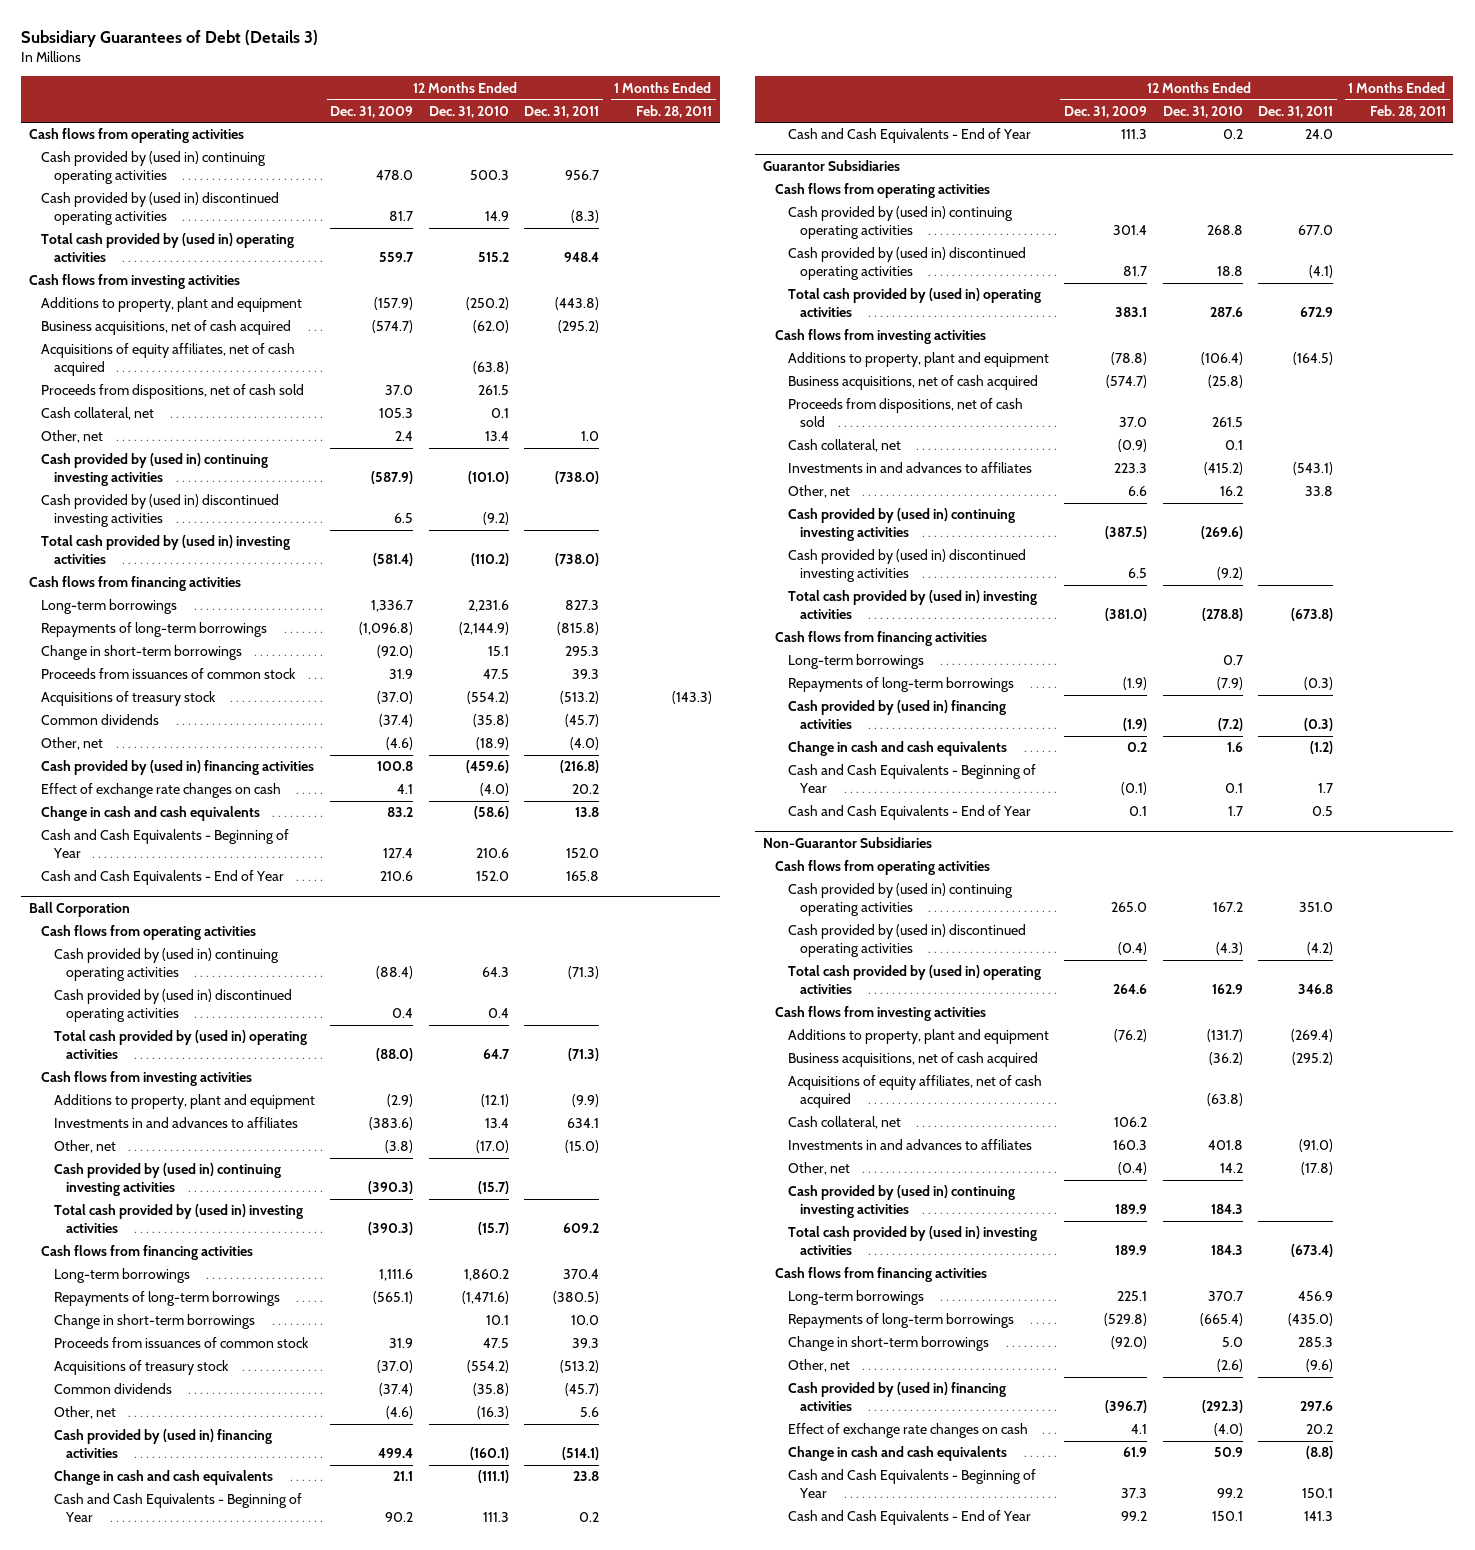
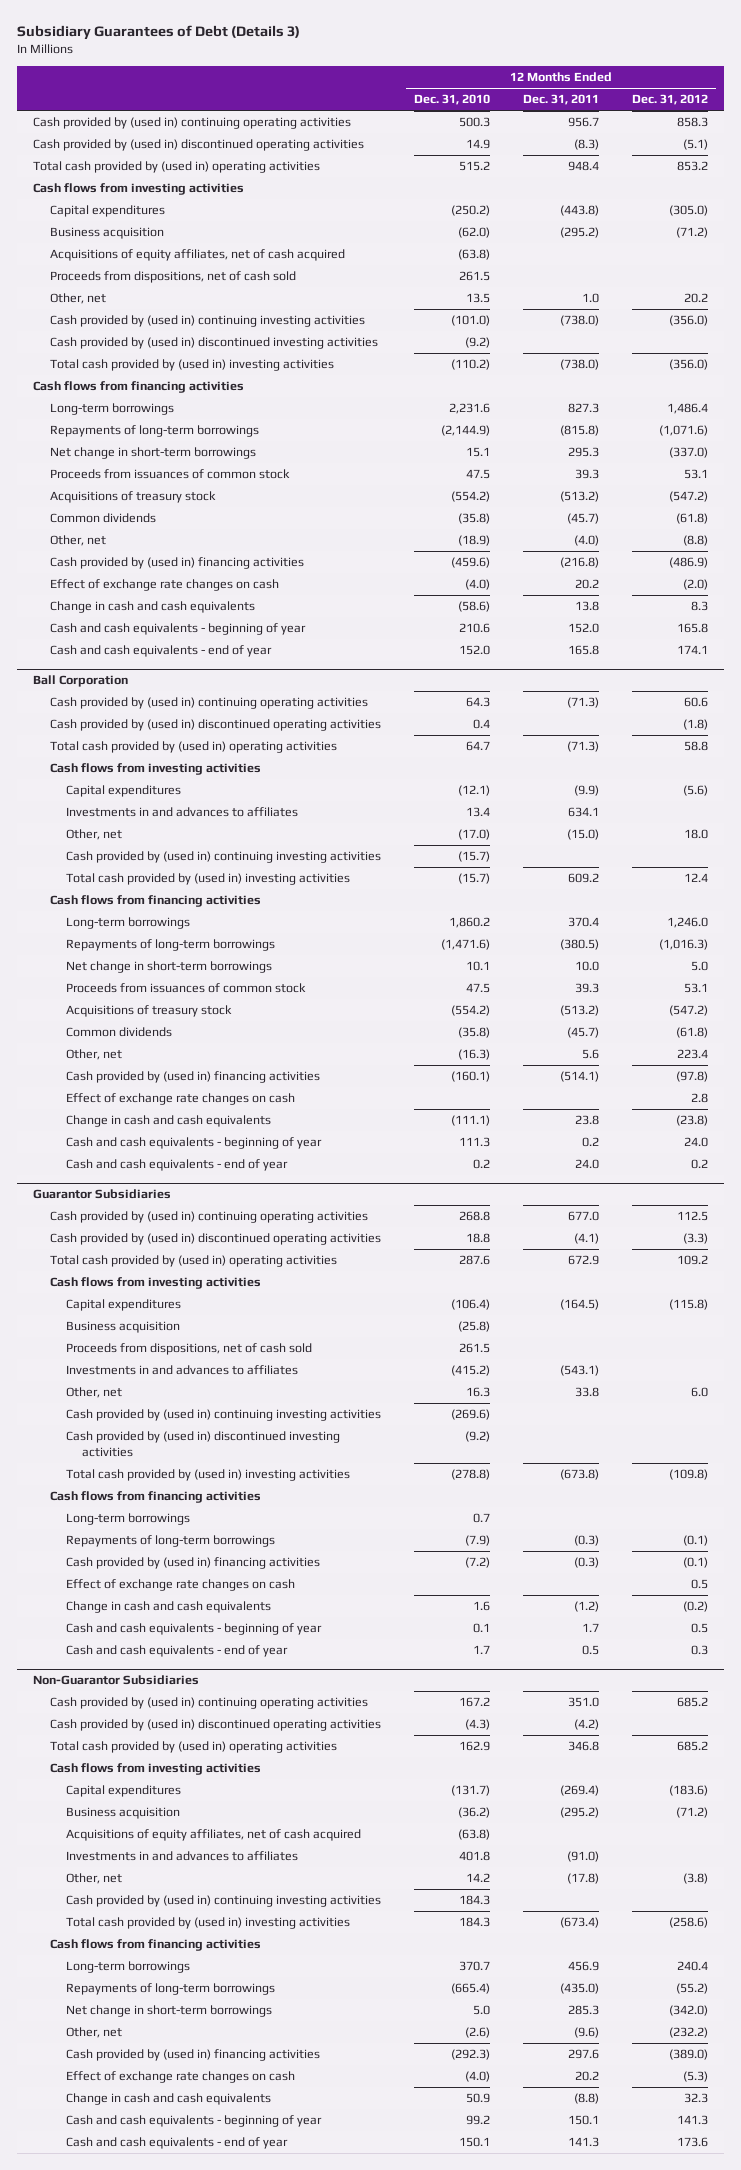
- | 12 Months Ended Dec. 31, 2009 | 12 Months Ended Dec. 31, 2010 | 12 Months Ended Dec. 31, 2011 | 1 Months Ended Feb. 28, 2011
+ | 12 Months Ended Dec. 31, 2010 | 12 Months Ended Dec. 31, 2011 | 12 Months Ended Dec. 31, 2012
- Cash flows from operating activities
- Additions to property, plant and equipment | (157.9) | (250.2) | (443.8) |
- Business acquisitions, net of cash acquired | (574.7) | (62.0) | (295.2) |
+ Capital expenditures | (250.2) | (443.8) | (305.0)
+ Business acquisition | (62.0) | (295.2) | (71.2)
- Cash collateral, net | 105.3 | 0.1 | |
- Other, net | 2.4 | 13.4 | 1.0 |
+ Other, net | 13.5 | 1.0 | 20.2
- Change in short-term borrowings | (92.0) | 15.1 | 295.3 |
+ Net change in short-term borrowings | 15.1 | 295.3 | (337.0)
- Cash and Cash Equivalents - Beginning of Year | 127.4 | 210.6 | 152.0 |
- Cash and Cash Equivalents - End of Year | 210.6 | 152.0 | 165.8 |
+ Cash and cash equivalents - beginning of year | 210.6 | 152.0 | 165.8
+ Cash and cash equivalents - end of year | 152.0 | 165.8 | 174.1
@ Ball Corporation
- Cash flows from operating activities
- Additions to property, plant and equipment | (2.9) | (12.1) | (9.9) |
+ Capital expenditures | (12.1) | (9.9) | (5.6)
- Change in short-term borrowings | | 10.1 | 10.0 |
+ Net change in short-term borrowings | 10.1 | 10.0 | 5.0
+ Effect of exchange rate changes on cash | | | 2.8
- Cash and Cash Equivalents - Beginning of Year | 90.2 | 111.3 | 0.2 |
- Cash and Cash Equivalents - End of Year | 111.3 | 0.2 | 24.0 |
+ Cash and cash equivalents - beginning of year | 111.3 | 0.2 | 24.0
+ Cash and cash equivalents - end of year | 0.2 | 24.0 | 0.2
@ Guarantor Subsidiaries
- Cash flows from operating activities
- Additions to property, plant and equipment | (78.8) | (106.4) | (164.5) |
- Business acquisitions, net of cash acquired | (574.7) | (25.8) | |
+ Capital expenditures | (106.4) | (164.5) | (115.8)
+ Business acquisition | (25.8) | |
- Cash collateral, net | (0.9) | 0.1 | |
- Other, net | 6.6 | 16.2 | 33.8 |
+ Other, net | 16.3 | 33.8 | 6.0
+ Effect of exchange rate changes on cash | | | 0.5
- Cash and Cash Equivalents - Beginning of Year | (0.1) | 0.1 | 1.7 |
- Cash and Cash Equivalents - End of Year | 0.1 | 1.7 | 0.5 |
+ Cash and cash equivalents - beginning of year | 0.1 | 1.7 | 0.5
+ Cash and cash equivalents - end of year | 1.7 | 0.5 | 0.3
@ Non-Guarantor Subsidiaries
- Cash flows from operating activities
- Additions to property, plant and equipment | (76.2) | (131.7) | (269.4) |
- Business acquisitions, net of cash acquired | | (36.2) | (295.2) |
+ Capital expenditures | (131.7) | (269.4) | (183.6)
+ Business acquisition | (36.2) | (295.2) | (71.2)
- Cash collateral, net | 106.2 | | |
- Change in short-term borrowings | (92.0) | 5.0 | 285.3 |
+ Net change in short-term borrowings | 5.0 | 285.3 | (342.0)
- Cash and Cash Equivalents - Beginning of Year | 37.3 | 99.2 | 150.1 |
- Cash and Cash Equivalents - End of Year | 99.2 | 150.1 | 141.3 |
+ Cash and cash equivalents - beginning of year | 99.2 | 150.1 | 141.3
+ Cash and cash equivalents - end of year | 150.1 | 141.3 | 173.6

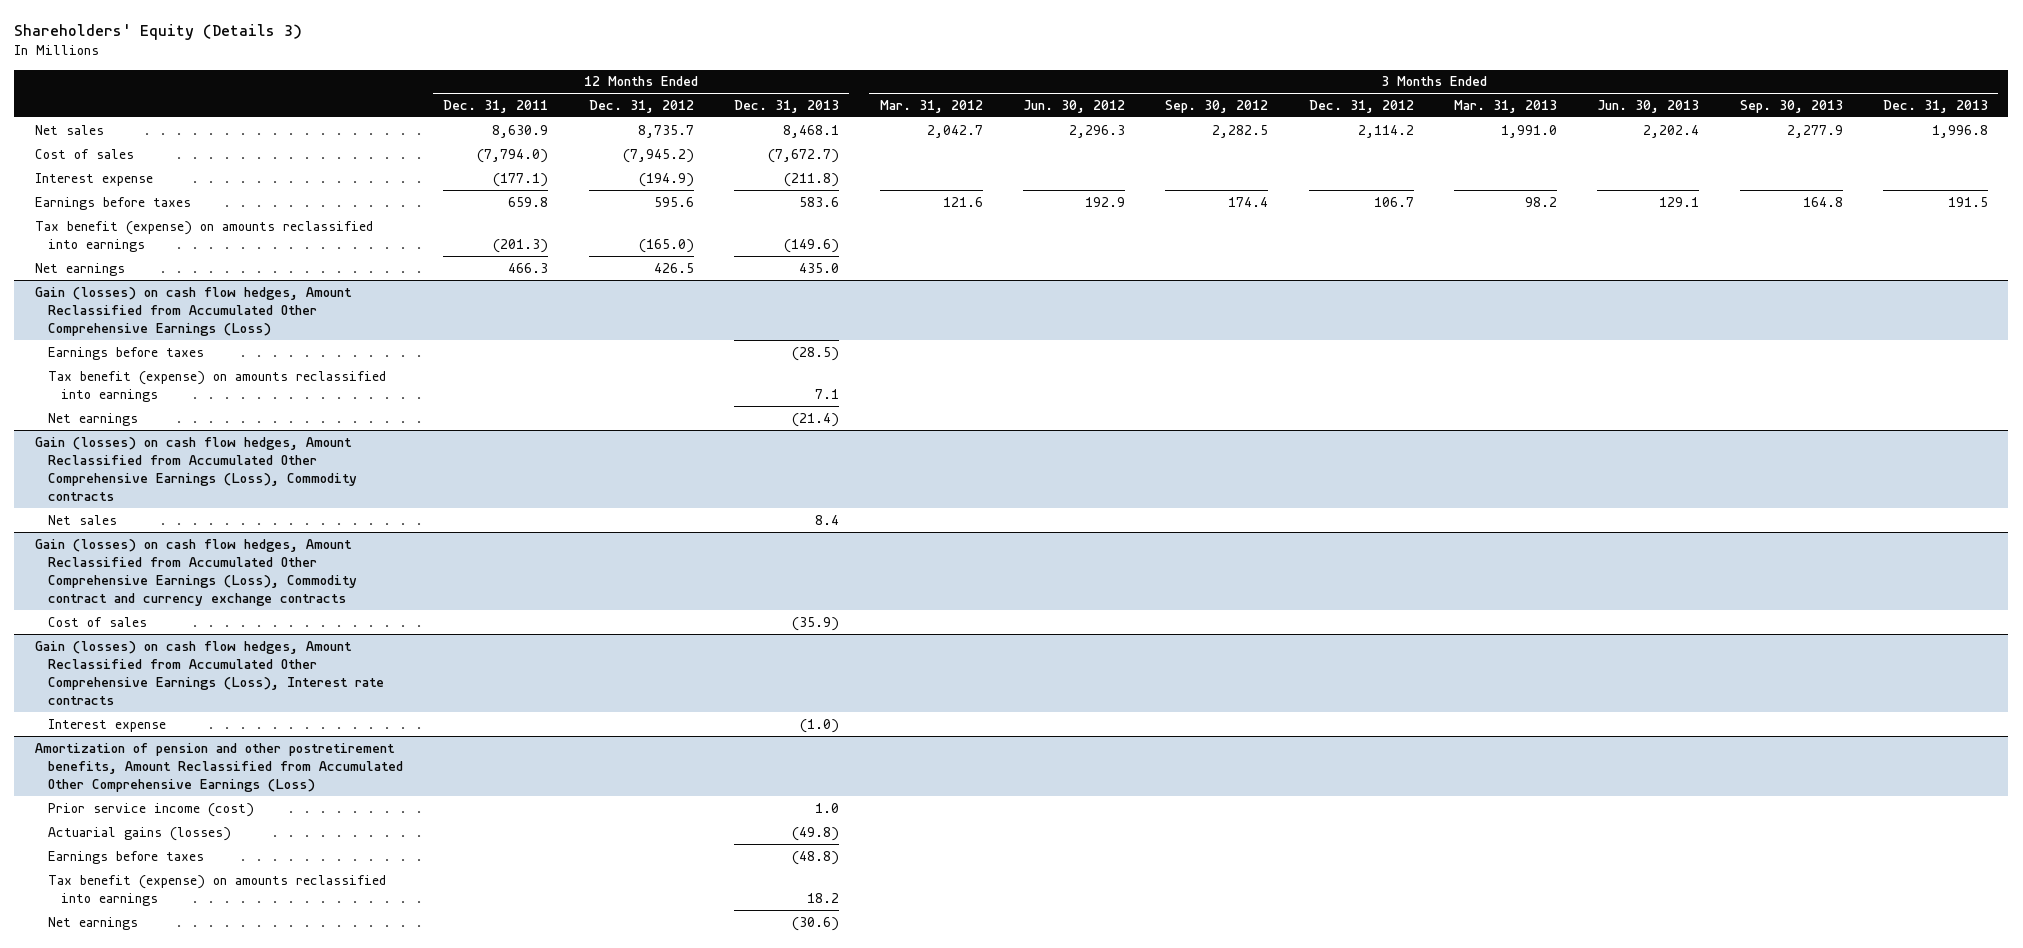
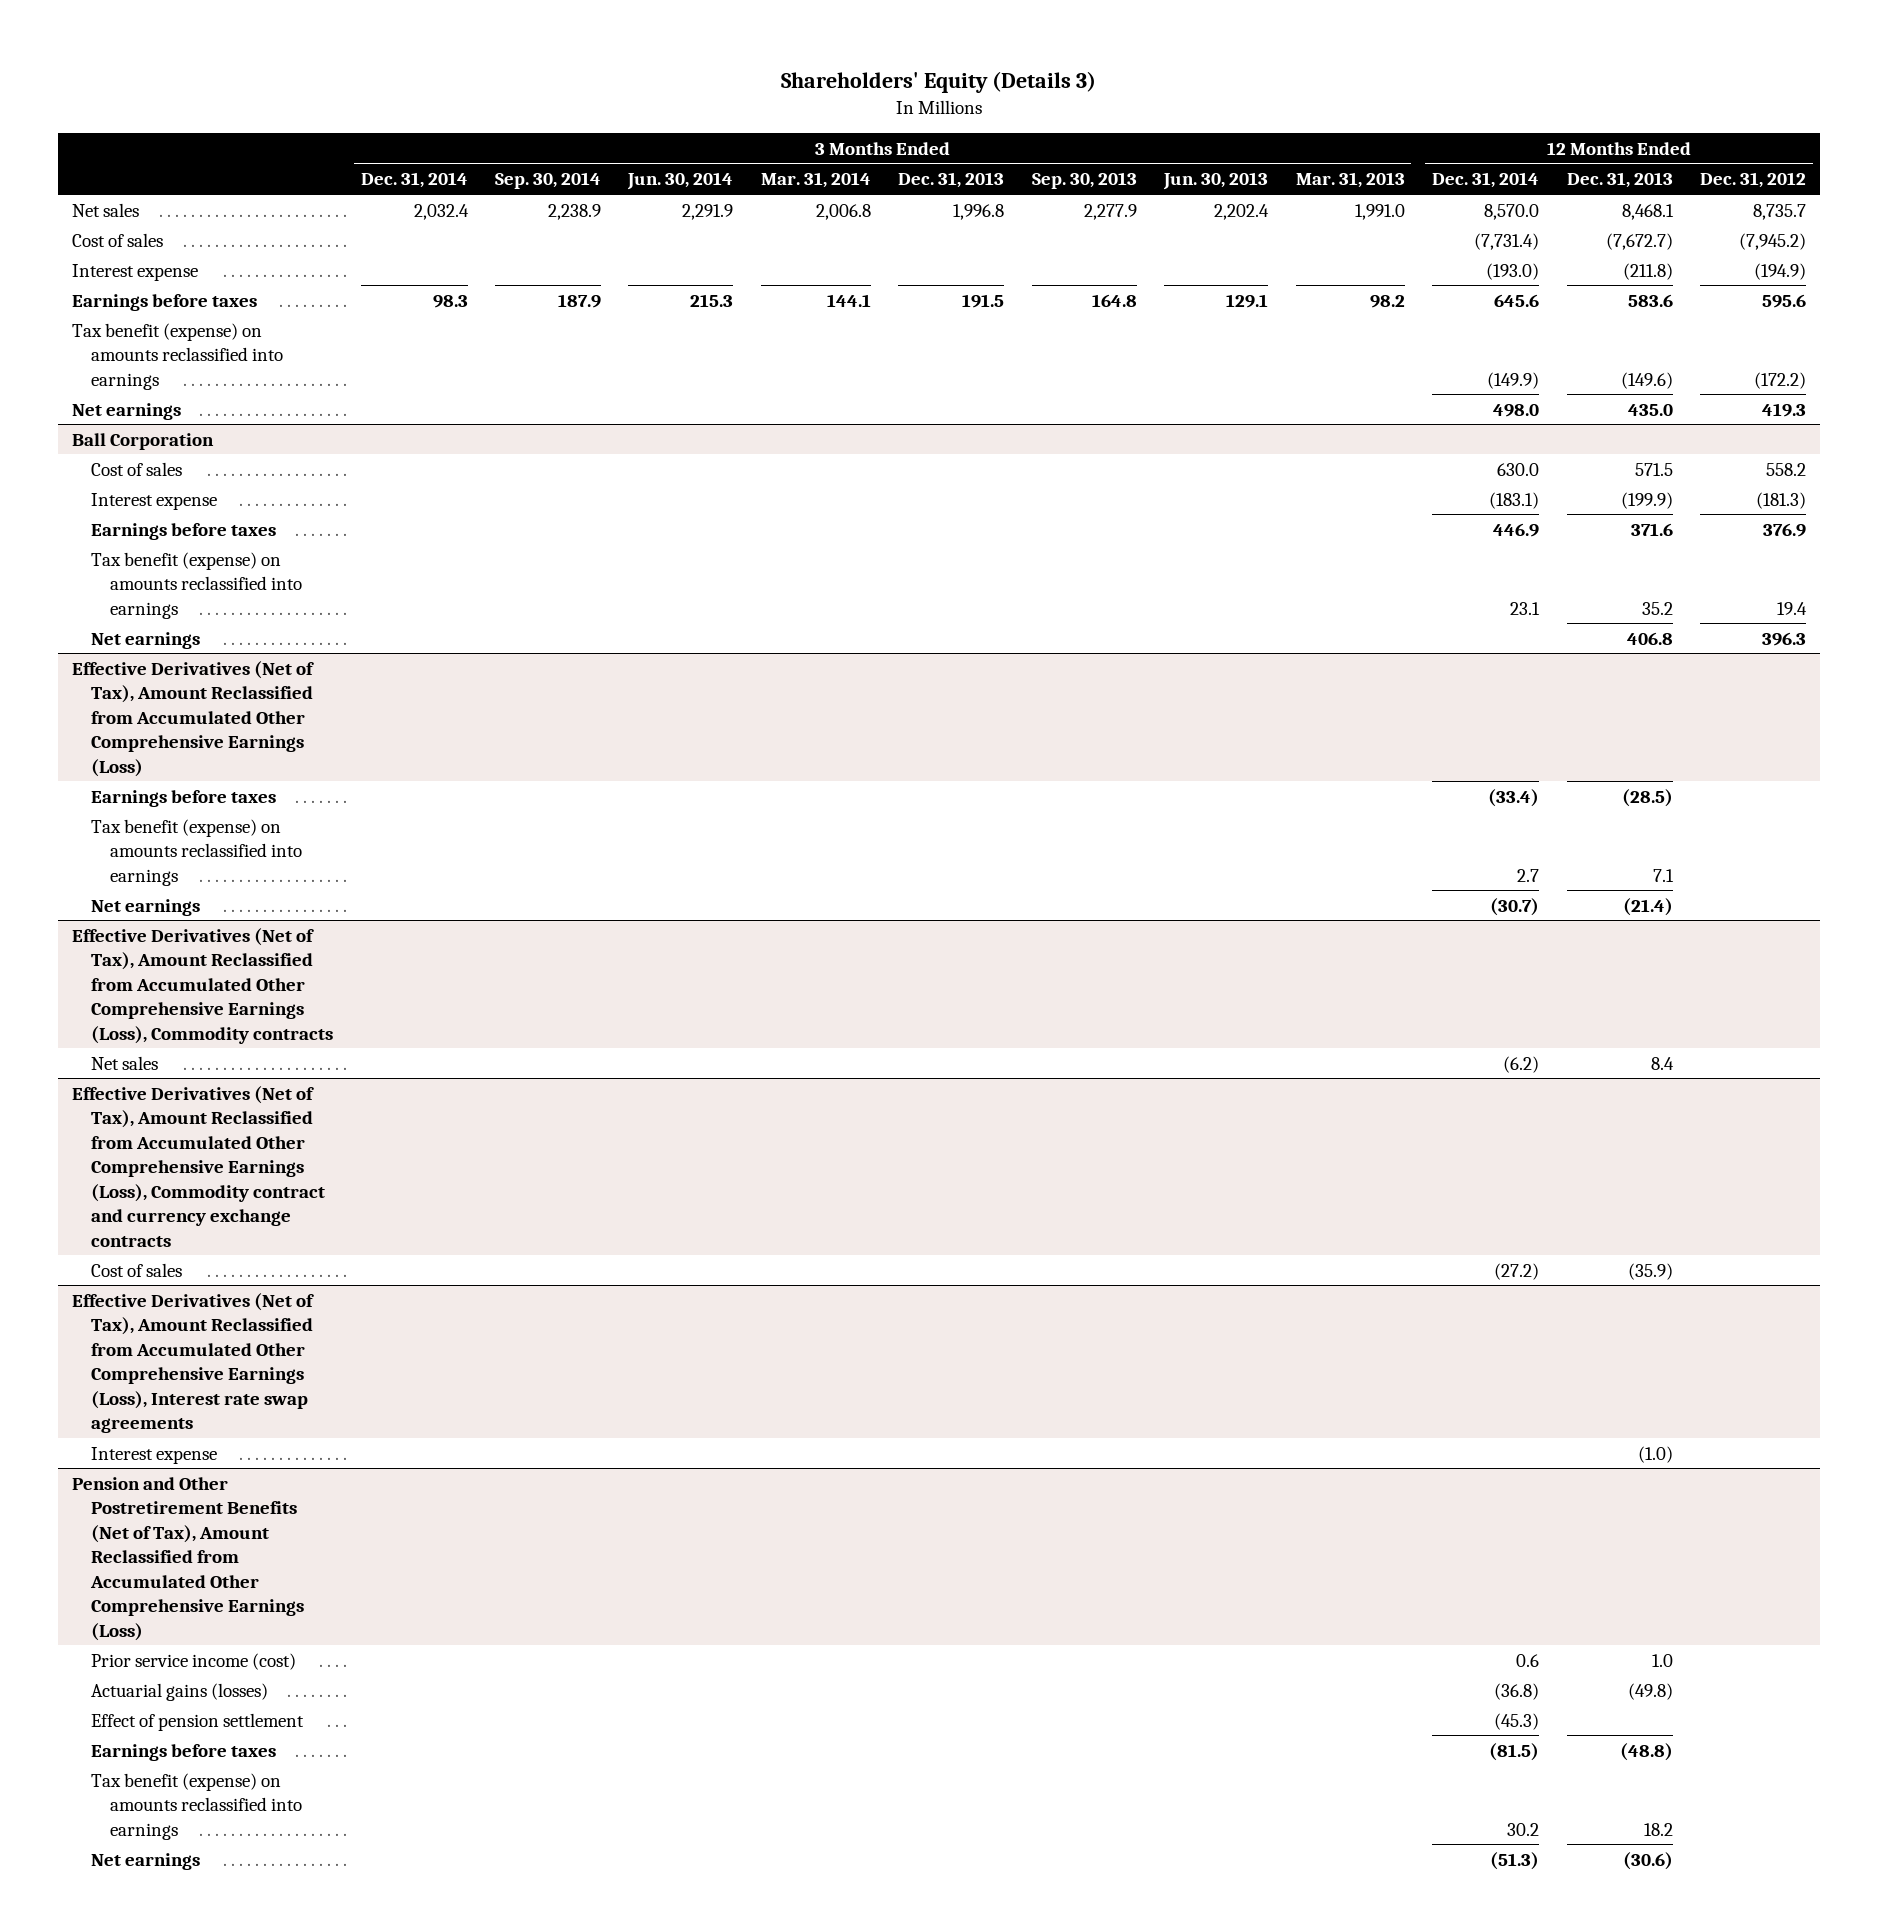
- | 12 Months Ended Dec. 31, 2011 | 12 Months Ended Dec. 31, 2012 | 12 Months Ended Dec. 31, 2013 | 3 Months Ended Mar. 31, 2012 | 3 Months Ended Jun. 30, 2012 | 3 Months Ended Sep. 30, 2012 | 3 Months Ended Dec. 31, 2012 | 3 Months Ended Mar. 31, 2013 | 3 Months Ended Jun. 30, 2013 | 3 Months Ended Sep. 30, 2013 | 3 Months Ended Dec. 31, 2013
+ | 3 Months Ended Dec. 31, 2014 | 3 Months Ended Sep. 30, 2014 | 3 Months Ended Jun. 30, 2014 | 3 Months Ended Mar. 31, 2014 | 3 Months Ended Dec. 31, 2013 | 3 Months Ended Sep. 30, 2013 | 3 Months Ended Jun. 30, 2013 | 3 Months Ended Mar. 31, 2013 | 12 Months Ended Dec. 31, 2014 | 12 Months Ended Dec. 31, 2013 | 12 Months Ended Dec. 31, 2012
- Tax benefit (expense) on amounts reclassified into earnings | (201.3) | (165.0) | (149.6) | | | | | | | |
- Net earnings | 466.3 | 426.5 | 435.0 | | | | | | | |
- Gain (losses) on cash flow hedges, Amount Reclassified from Accumulated Other Comprehensive Earnings (Loss)
+ Tax benefit (expense) on amounts reclassified into earnings | | | | | | | | | (149.9) | (149.6) | (172.2)
+ Net earnings | | | | | | | | | 498.0 | 435.0 | 419.3
+ Ball Corporation
+ Cost of sales | | | | | | | | | 630.0 | 571.5 | 558.2
+ Interest expense | | | | | | | | | (183.1) | (199.9) | (181.3)
+ Earnings before taxes | | | | | | | | | 446.9 | 371.6 | 376.9
+ Tax benefit (expense) on amounts reclassified into earnings | | | | | | | | | 23.1 | 35.2 | 19.4
+ Net earnings | | | | | | | | | | 406.8 | 396.3
+ Effective Derivatives (Net of Tax), Amount Reclassified from Accumulated Other Comprehensive Earnings (Loss)
- Gain (losses) on cash flow hedges, Amount Reclassified from Accumulated Other Comprehensive Earnings (Loss), Commodity contracts
+ Effective Derivatives (Net of Tax), Amount Reclassified from Accumulated Other Comprehensive Earnings (Loss), Commodity contracts
- Gain (losses) on cash flow hedges, Amount Reclassified from Accumulated Other Comprehensive Earnings (Loss), Commodity contract and currency exchange contracts
+ Effective Derivatives (Net of Tax), Amount Reclassified from Accumulated Other Comprehensive Earnings (Loss), Commodity contract and currency exchange contracts
- Gain (losses) on cash flow hedges, Amount Reclassified from Accumulated Other Comprehensive Earnings (Loss), Interest rate contracts
+ Effective Derivatives (Net of Tax), Amount Reclassified from Accumulated Other Comprehensive Earnings (Loss), Interest rate swap agreements
- Amortization of pension and other postretirement benefits, Amount Reclassified from Accumulated Other Comprehensive Earnings (Loss)
+ Pension and Other Postretirement Benefits (Net of Tax), Amount Reclassified from Accumulated Other Comprehensive Earnings (Loss)
+ Effect of pension settlement | | | | | | | | | (45.3) | |

